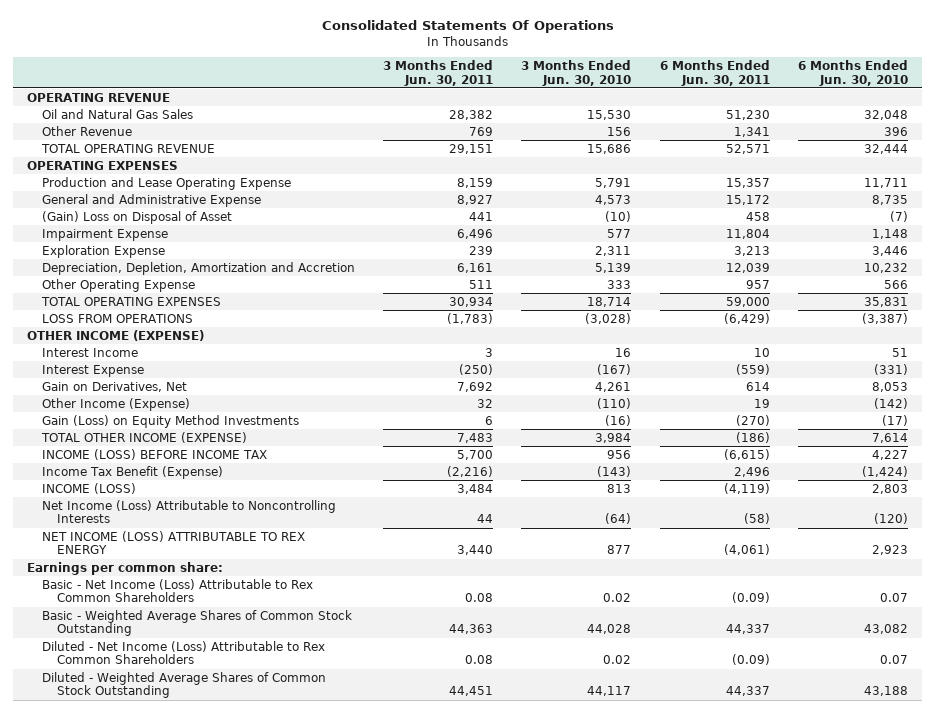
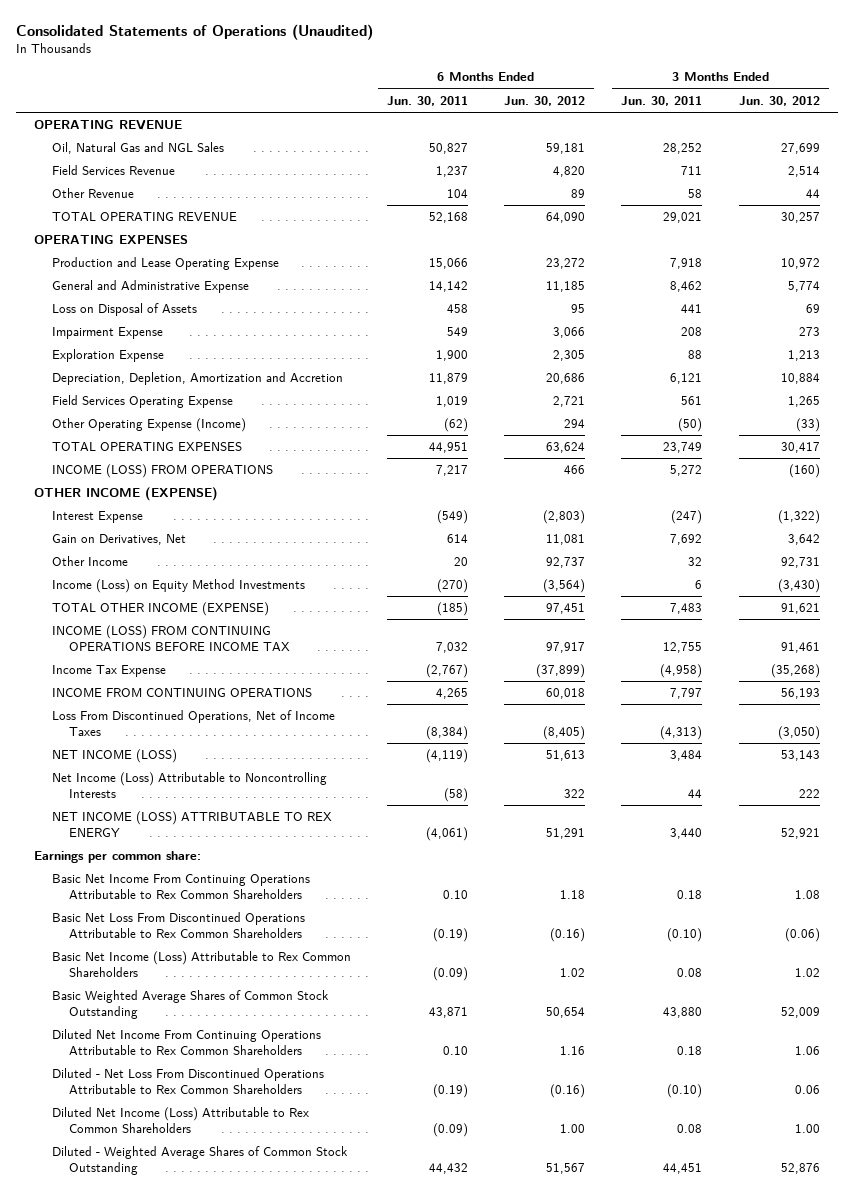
- Consolidated Statements Of Operations
+ Consolidated Statements of Operations (Unaudited)
- | 3 Months Ended Jun. 30, 2011 | 3 Months Ended Jun. 30, 2010 | 6 Months Ended Jun. 30, 2011 | 6 Months Ended Jun. 30, 2010
+ | 6 Months Ended Jun. 30, 2011 | 6 Months Ended Jun. 30, 2012 | 3 Months Ended Jun. 30, 2011 | 3 Months Ended Jun. 30, 2012
- Oil and Natural Gas Sales | 28,382 | 15,530 | 51,230 | 32,048
- Other Revenue | 769 | 156 | 1,341 | 396
- TOTAL OPERATING REVENUE | 29,151 | 15,686 | 52,571 | 32,444
+ Oil, Natural Gas and NGL Sales | 50,827 | 59,181 | 28,252 | 27,699
+ Field Services Revenue | 1,237 | 4,820 | 711 | 2,514
+ Other Revenue | 104 | 89 | 58 | 44
+ TOTAL OPERATING REVENUE | 52,168 | 64,090 | 29,021 | 30,257
- Production and Lease Operating Expense | 8,159 | 5,791 | 15,357 | 11,711
- General and Administrative Expense | 8,927 | 4,573 | 15,172 | 8,735
- (Gain) Loss on Disposal of Asset | 441 | (10) | 458 | (7)
- Impairment Expense | 6,496 | 577 | 11,804 | 1,148
- Exploration Expense | 239 | 2,311 | 3,213 | 3,446
- Depreciation, Depletion, Amortization and Accretion | 6,161 | 5,139 | 12,039 | 10,232
- Other Operating Expense | 511 | 333 | 957 | 566
- TOTAL OPERATING EXPENSES | 30,934 | 18,714 | 59,000 | 35,831
- LOSS FROM OPERATIONS | (1,783) | (3,028) | (6,429) | (3,387)
+ Production and Lease Operating Expense | 15,066 | 23,272 | 7,918 | 10,972
+ General and Administrative Expense | 14,142 | 11,185 | 8,462 | 5,774
+ Loss on Disposal of Assets | 458 | 95 | 441 | 69
+ Impairment Expense | 549 | 3,066 | 208 | 273
+ Exploration Expense | 1,900 | 2,305 | 88 | 1,213
+ Depreciation, Depletion, Amortization and Accretion | 11,879 | 20,686 | 6,121 | 10,884
+ Field Services Operating Expense | 1,019 | 2,721 | 561 | 1,265
+ Other Operating Expense (Income) | (62) | 294 | (50) | (33)
+ TOTAL OPERATING EXPENSES | 44,951 | 63,624 | 23,749 | 30,417
+ INCOME (LOSS) FROM OPERATIONS | 7,217 | 466 | 5,272 | (160)
- Interest Income | 3 | 16 | 10 | 51
- Interest Expense | (250) | (167) | (559) | (331)
+ Interest Expense | (549) | (2,803) | (247) | (1,322)
- Other Income (Expense) | 32 | (110) | 19 | (142)
- Gain (Loss) on Equity Method Investments | 6 | (16) | (270) | (17)
- TOTAL OTHER INCOME (EXPENSE) | 7,483 | 3,984 | (186) | 7,614
- INCOME (LOSS) BEFORE INCOME TAX | 5,700 | 956 | (6,615) | 4,227
- Income Tax Benefit (Expense) | (2,216) | (143) | 2,496 | (1,424)
- INCOME (LOSS) | 3,484 | 813 | (4,119) | 2,803
+ Other Income | 20 | 92,737 | 32 | 92,731
+ Income (Loss) on Equity Method Investments | (270) | (3,564) | 6 | (3,430)
+ TOTAL OTHER INCOME (EXPENSE) | (185) | 97,451 | 7,483 | 91,621
+ INCOME (LOSS) FROM CONTINUING OPERATIONS BEFORE INCOME TAX | 7,032 | 97,917 | 12,755 | 91,461
+ Income Tax Expense | (2,767) | (37,899) | (4,958) | (35,268)
+ INCOME FROM CONTINUING OPERATIONS | 4,265 | 60,018 | 7,797 | 56,193
+ Loss From Discontinued Operations, Net of Income Taxes | (8,384) | (8,405) | (4,313) | (3,050)
+ NET INCOME (LOSS) | (4,119) | 51,613 | 3,484 | 53,143
- Basic - Net Income (Loss) Attributable to Rex Common Shareholders | 0.08 | 0.02 | (0.09) | 0.07
- Basic - Weighted Average Shares of Common Stock Outstanding | 44,363 | 44,028 | 44,337 | 43,082
- Diluted - Net Income (Loss) Attributable to Rex Common Shareholders | 0.08 | 0.02 | (0.09) | 0.07
- Diluted - Weighted Average Shares of Common Stock Outstanding | 44,451 | 44,117 | 44,337 | 43,188
+ Basic Net Income From Continuing Operations Attributable to Rex Common Shareholders | 0.10 | 1.18 | 0.18 | 1.08
+ Basic Net Loss From Discontinued Operations Attributable to Rex Common Shareholders | (0.19) | (0.16) | (0.10) | (0.06)
+ Basic Net Income (Loss) Attributable to Rex Common Shareholders | (0.09) | 1.02 | 0.08 | 1.02
+ Basic Weighted Average Shares of Common Stock Outstanding | 43,871 | 50,654 | 43,880 | 52,009
+ Diluted Net Income From Continuing Operations Attributable to Rex Common Shareholders | 0.10 | 1.16 | 0.18 | 1.06
+ Diluted - Net Loss From Discontinued Operations Attributable to Rex Common Shareholders | (0.19) | (0.16) | (0.10) | 0.06
+ Diluted Net Income (Loss) Attributable to Rex Common Shareholders | (0.09) | 1.00 | 0.08 | 1.00
+ Diluted - Weighted Average Shares of Common Stock Outstanding | 44,432 | 51,567 | 44,451 | 52,876

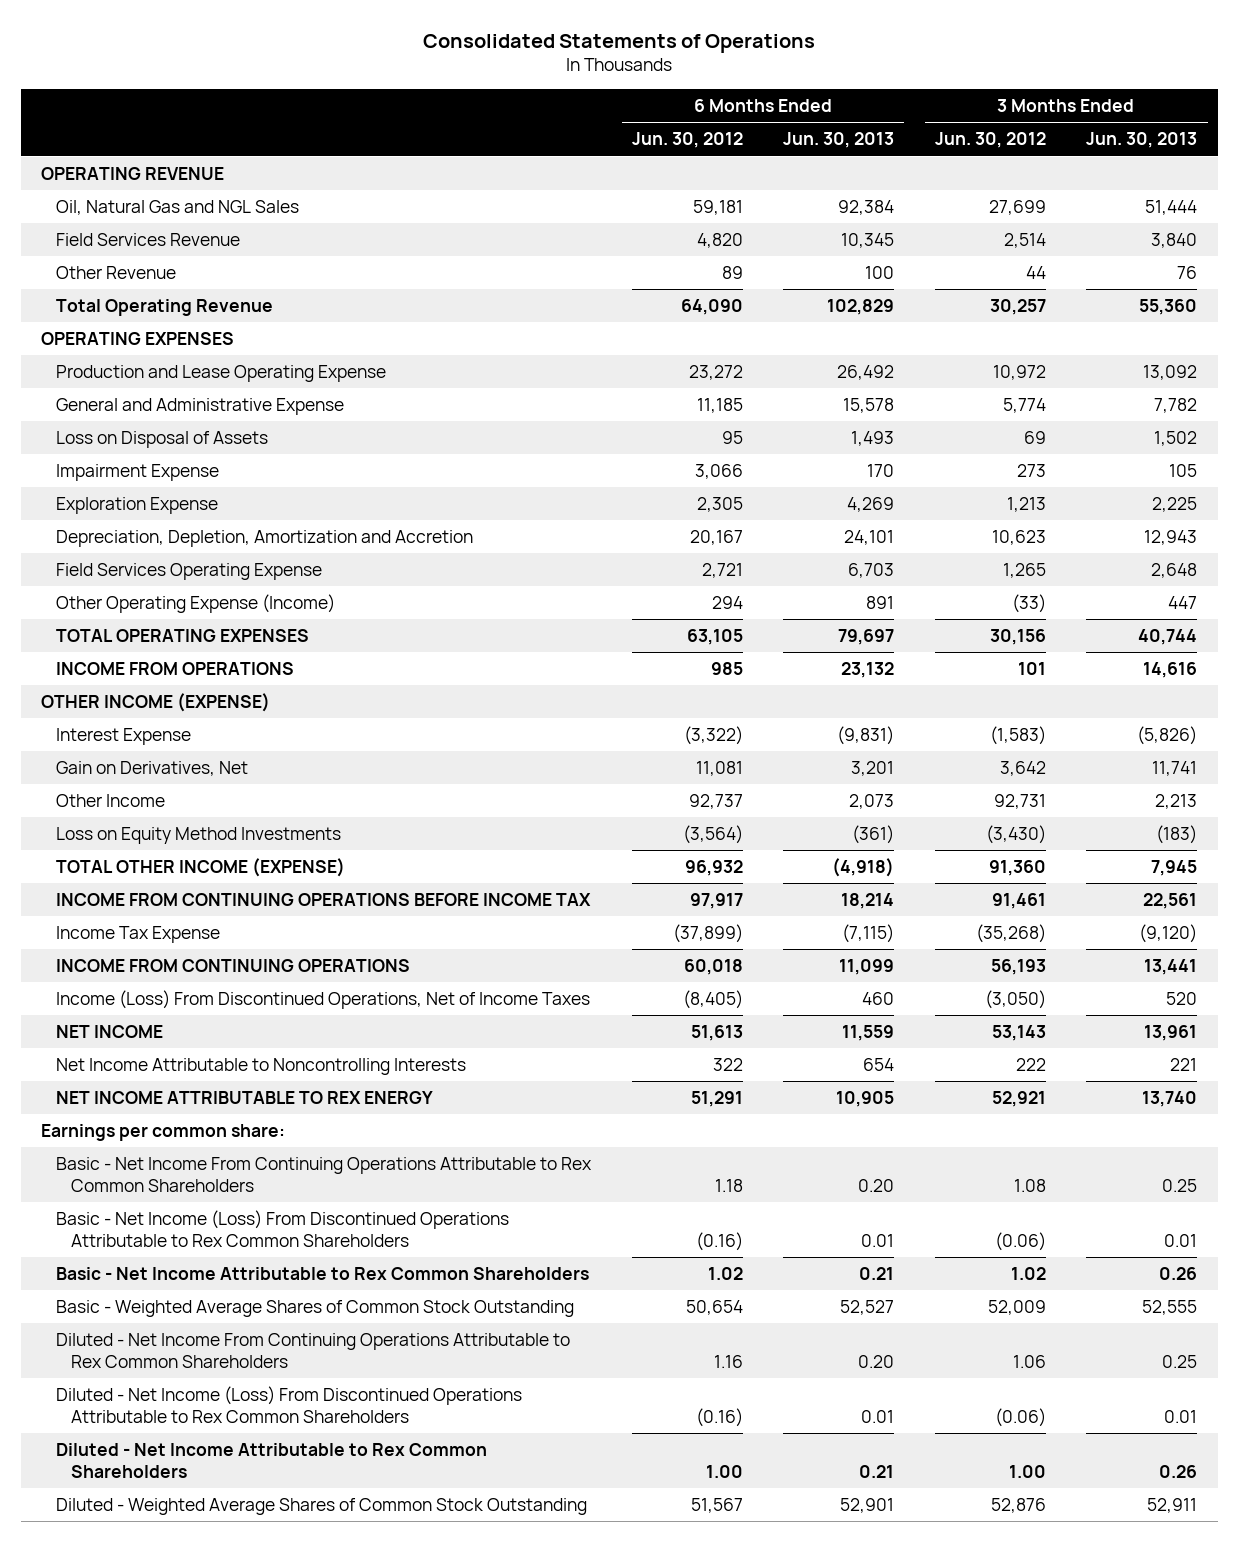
- Consolidated Statements of Operations (Unaudited)
+ Consolidated Statements of Operations
- | 6 Months Ended Jun. 30, 2011 | 6 Months Ended Jun. 30, 2012 | 3 Months Ended Jun. 30, 2011 | 3 Months Ended Jun. 30, 2012
+ | 6 Months Ended Jun. 30, 2012 | 6 Months Ended Jun. 30, 2013 | 3 Months Ended Jun. 30, 2012 | 3 Months Ended Jun. 30, 2013
- TOTAL OPERATING REVENUE | 52,168 | 64,090 | 29,021 | 30,257
+ Total Operating Revenue | 64,090 | 102,829 | 30,257 | 55,360
- Depreciation, Depletion, Amortization and Accretion | 11,879 | 20,686 | 6,121 | 10,884
+ Depreciation, Depletion, Amortization and Accretion | 20,167 | 24,101 | 10,623 | 12,943
- TOTAL OPERATING EXPENSES | 44,951 | 63,624 | 23,749 | 30,417
- INCOME (LOSS) FROM OPERATIONS | 7,217 | 466 | 5,272 | (160)
+ TOTAL OPERATING EXPENSES | 63,105 | 79,697 | 30,156 | 40,744
+ INCOME FROM OPERATIONS | 985 | 23,132 | 101 | 14,616
- Interest Expense | (549) | (2,803) | (247) | (1,322)
+ Interest Expense | (3,322) | (9,831) | (1,583) | (5,826)
- Income (Loss) on Equity Method Investments | (270) | (3,564) | 6 | (3,430)
- TOTAL OTHER INCOME (EXPENSE) | (185) | 97,451 | 7,483 | 91,621
- INCOME (LOSS) FROM CONTINUING OPERATIONS BEFORE INCOME TAX | 7,032 | 97,917 | 12,755 | 91,461
+ Loss on Equity Method Investments | (3,564) | (361) | (3,430) | (183)
+ TOTAL OTHER INCOME (EXPENSE) | 96,932 | (4,918) | 91,360 | 7,945
+ INCOME FROM CONTINUING OPERATIONS BEFORE INCOME TAX | 97,917 | 18,214 | 91,461 | 22,561
- Loss From Discontinued Operations, Net of Income Taxes | (8,384) | (8,405) | (4,313) | (3,050)
- NET INCOME (LOSS) | (4,119) | 51,613 | 3,484 | 53,143
- Net Income (Loss) Attributable to Noncontrolling Interests | (58) | 322 | 44 | 222
- NET INCOME (LOSS) ATTRIBUTABLE TO REX ENERGY | (4,061) | 51,291 | 3,440 | 52,921
+ Income (Loss) From Discontinued Operations, Net of Income Taxes | (8,405) | 460 | (3,050) | 520
+ NET INCOME | 51,613 | 11,559 | 53,143 | 13,961
+ Net Income Attributable to Noncontrolling Interests | 322 | 654 | 222 | 221
+ NET INCOME ATTRIBUTABLE TO REX ENERGY | 51,291 | 10,905 | 52,921 | 13,740
- Basic Net Income From Continuing Operations Attributable to Rex Common Shareholders | 0.10 | 1.18 | 0.18 | 1.08
- Basic Net Loss From Discontinued Operations Attributable to Rex Common Shareholders | (0.19) | (0.16) | (0.10) | (0.06)
- Basic Net Income (Loss) Attributable to Rex Common Shareholders | (0.09) | 1.02 | 0.08 | 1.02
- Basic Weighted Average Shares of Common Stock Outstanding | 43,871 | 50,654 | 43,880 | 52,009
- Diluted Net Income From Continuing Operations Attributable to Rex Common Shareholders | 0.10 | 1.16 | 0.18 | 1.06
- Diluted - Net Loss From Discontinued Operations Attributable to Rex Common Shareholders | (0.19) | (0.16) | (0.10) | 0.06
- Diluted Net Income (Loss) Attributable to Rex Common Shareholders | (0.09) | 1.00 | 0.08 | 1.00
+ Basic - Net Income From Continuing Operations Attributable to Rex Common Shareholders | 1.18 | 0.20 | 1.08 | 0.25
+ Basic - Net Income (Loss) From Discontinued Operations Attributable to Rex Common Shareholders | (0.16) | 0.01 | (0.06) | 0.01
+ Basic - Net Income Attributable to Rex Common Shareholders | 1.02 | 0.21 | 1.02 | 0.26
+ Basic - Weighted Average Shares of Common Stock Outstanding | 50,654 | 52,527 | 52,009 | 52,555
+ Diluted - Net Income From Continuing Operations Attributable to Rex Common Shareholders | 1.16 | 0.20 | 1.06 | 0.25
+ Diluted - Net Income (Loss) From Discontinued Operations Attributable to Rex Common Shareholders | (0.16) | 0.01 | (0.06) | 0.01
+ Diluted - Net Income Attributable to Rex Common Shareholders | 1.00 | 0.21 | 1.00 | 0.26

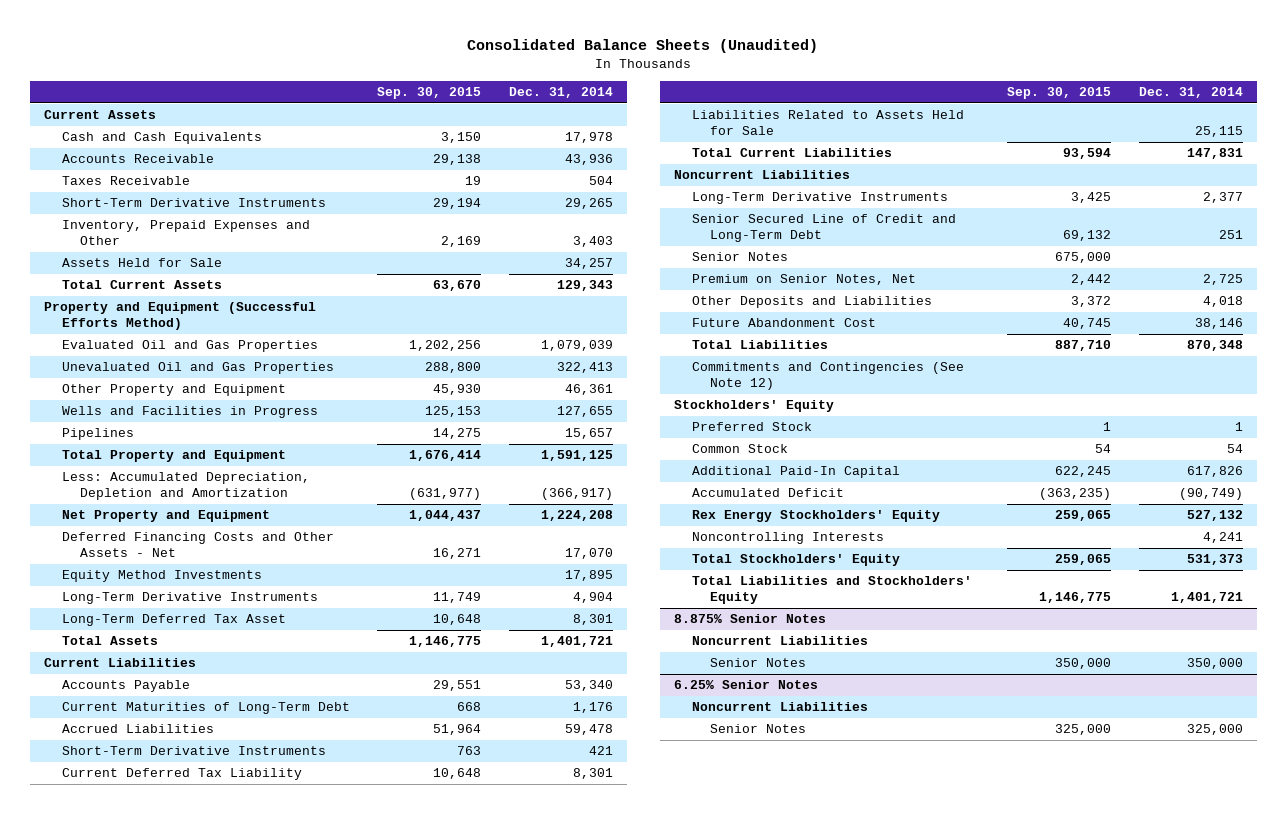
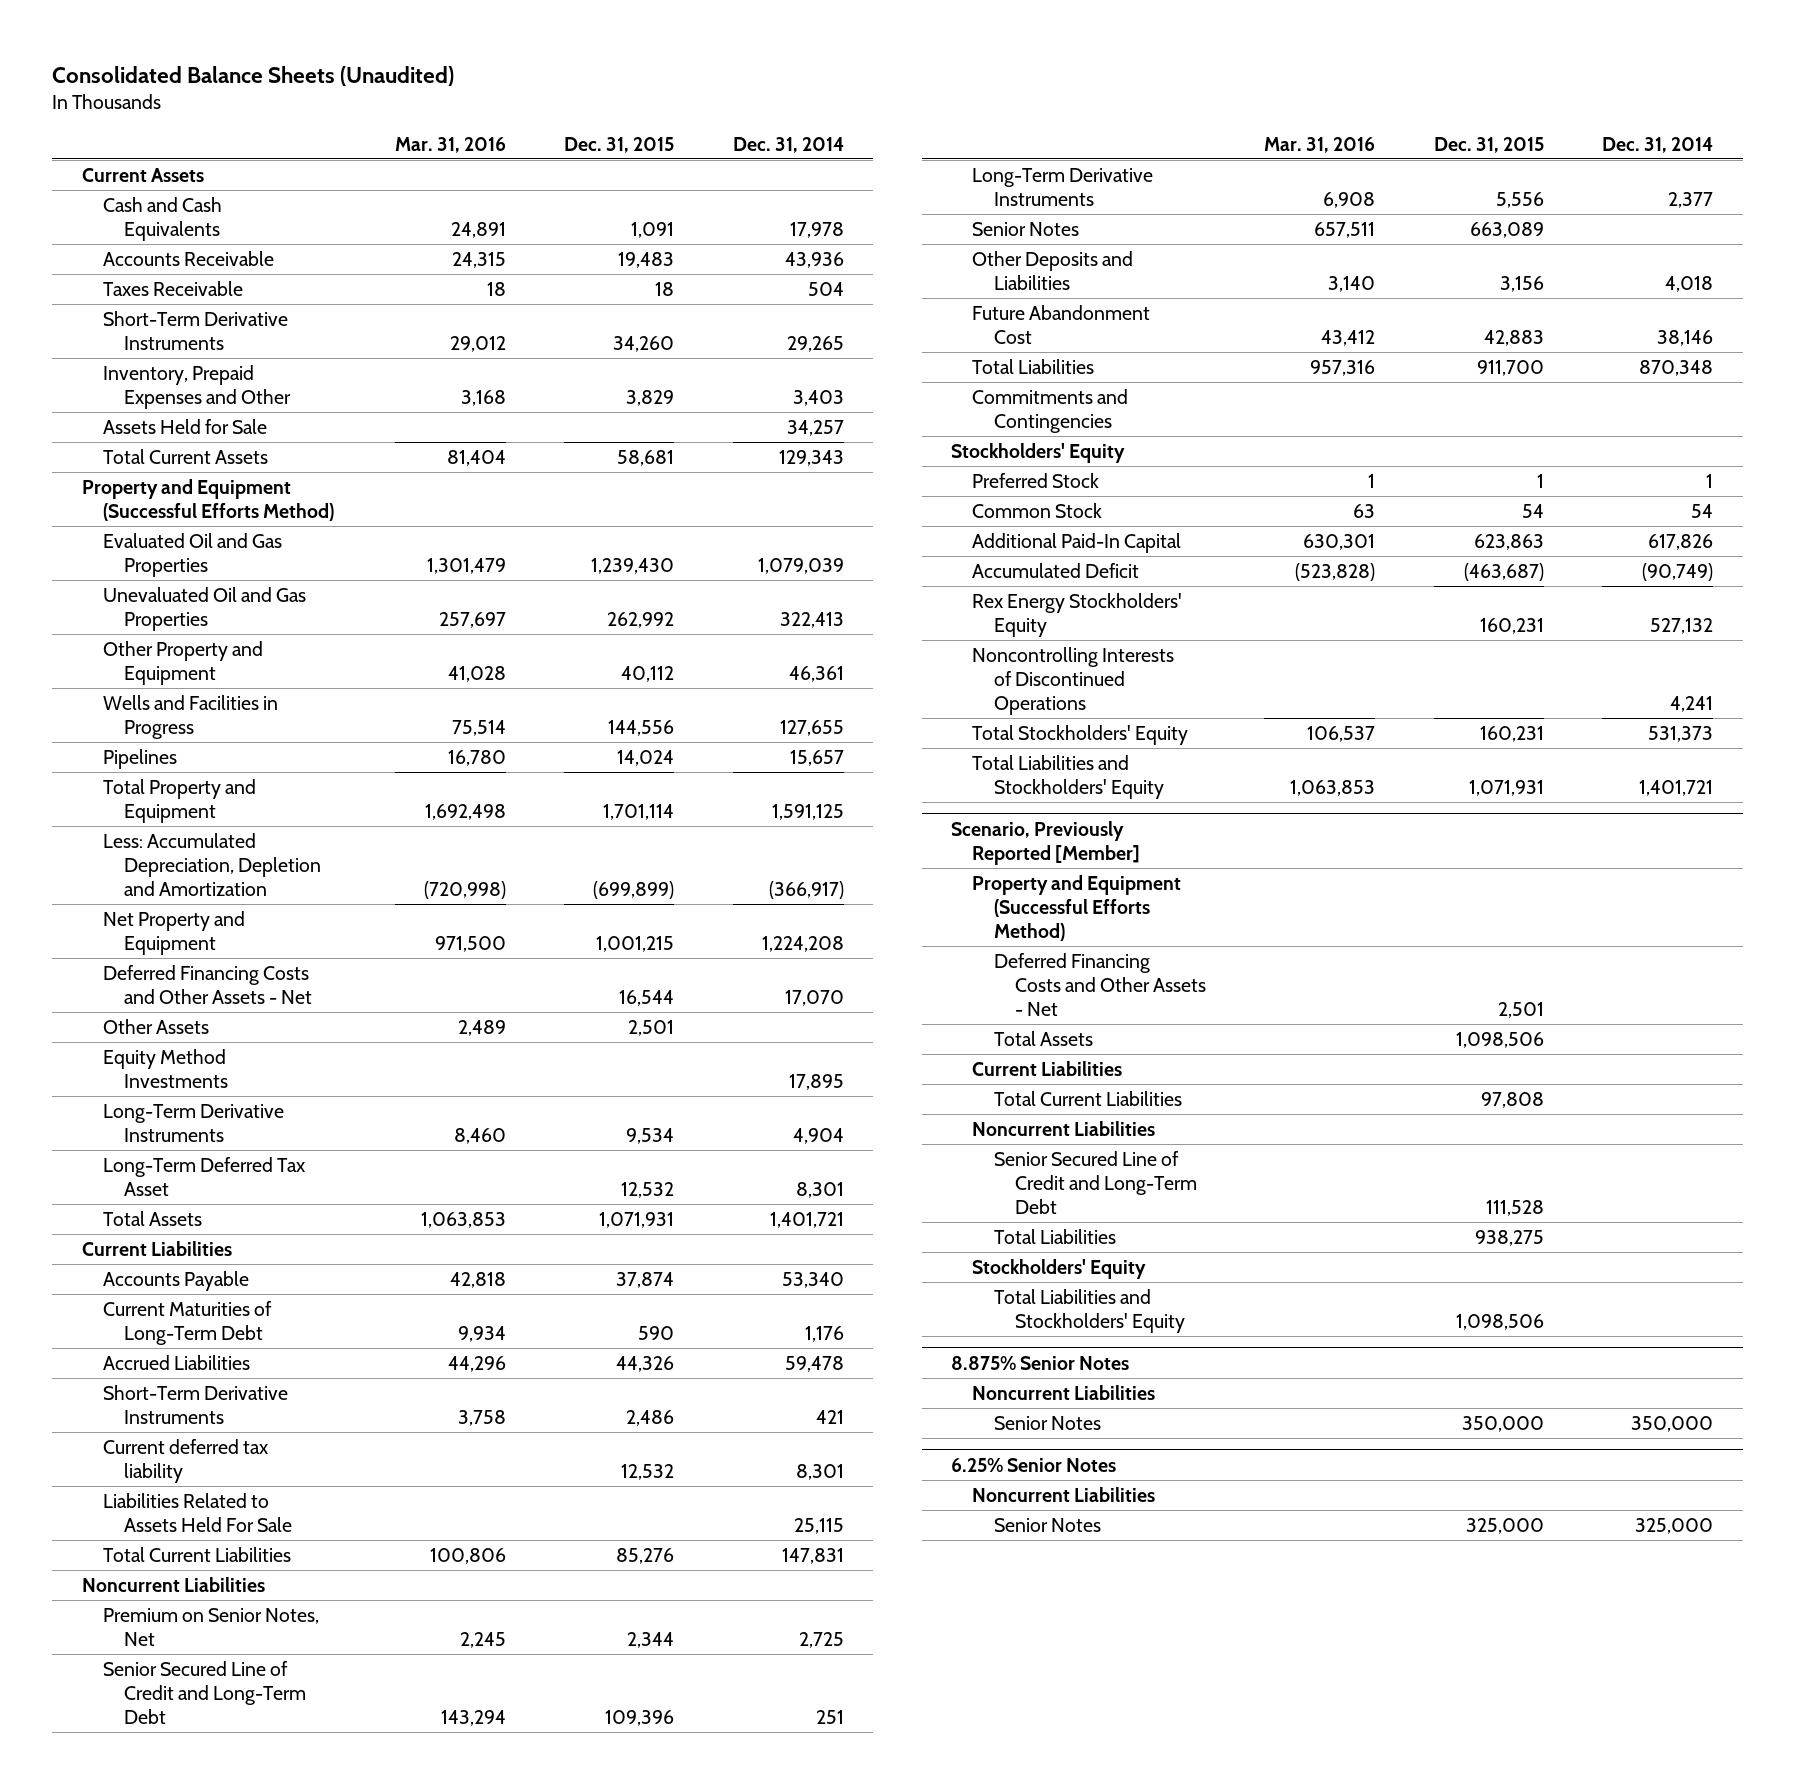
- | Sep. 30, 2015 | Dec. 31, 2014
+ | Mar. 31, 2016 | Dec. 31, 2015 | Dec. 31, 2014
+ Other Assets | 2,489 | 2,501 |
- Current Deferred Tax Liability | 10,648 | 8,301
- Liabilities Related to Assets Held for Sale | | 25,115
+ Current deferred tax liability | | 12,532 | 8,301
+ Liabilities Related to Assets Held For Sale | | | 25,115
moved up: Premium on Senior Notes, Net | 2,245 | 2,344 | 2,725
moved down: Long-Term Derivative Instruments | 6,908 | 5,556 | 2,377
- Commitments and Contingencies (See Note 12)
+ Commitments and Contingencies
- Noncontrolling Interests | | 4,241
+ Noncontrolling Interests of Discontinued Operations | | | 4,241
+ Scenario, Previously Reported [Member]
+ Property and Equipment (Successful Efforts Method)
+ Deferred Financing Costs and Other Assets - Net | | 2,501 |
+ Total Assets | | 1,098,506 |
+ Current Liabilities
+ Total Current Liabilities | | 97,808 |
+ Noncurrent Liabilities
+ Senior Secured Line of Credit and Long-Term Debt | | 111,528 |
+ Total Liabilities | | 938,275 |
+ Stockholders' Equity
+ Total Liabilities and Stockholders' Equity | | 1,098,506 |

